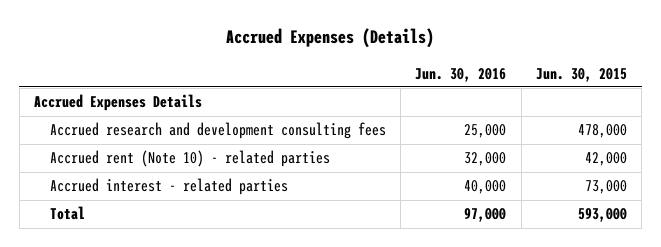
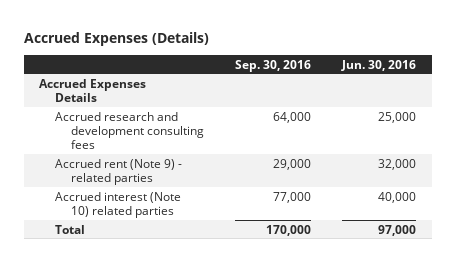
- | Jun. 30, 2016 | Jun. 30, 2015
+ | Sep. 30, 2016 | Jun. 30, 2016
- Accrued rent (Note 10) - related parties | 32,000 | 42,000
- Accrued interest - related parties | 40,000 | 73,000
+ Accrued rent (Note 9) - related parties | 29,000 | 32,000
+ Accrued interest (Note 10) related parties | 77,000 | 40,000

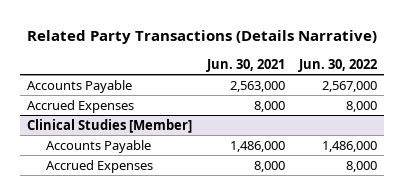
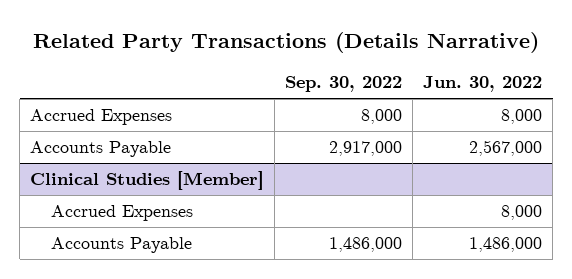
- | Jun. 30, 2021 | Jun. 30, 2022
+ | Sep. 30, 2022 | Jun. 30, 2022
moved down: Accounts Payable | 2,917,000 | 2,567,000
@ Clinical Studies [Member]
moved down: Accounts Payable | 1,486,000 | 1,486,000

